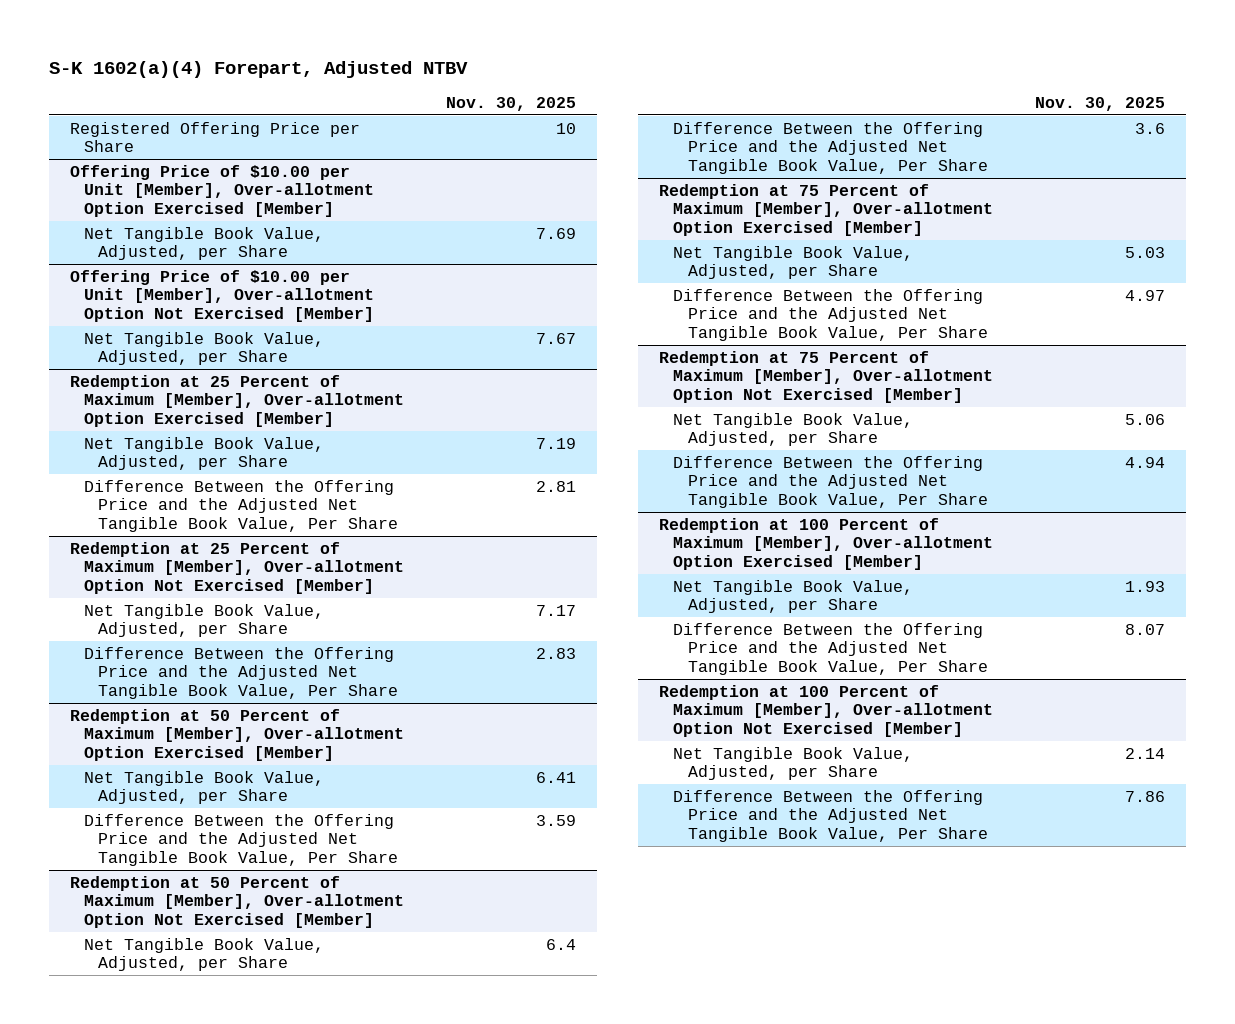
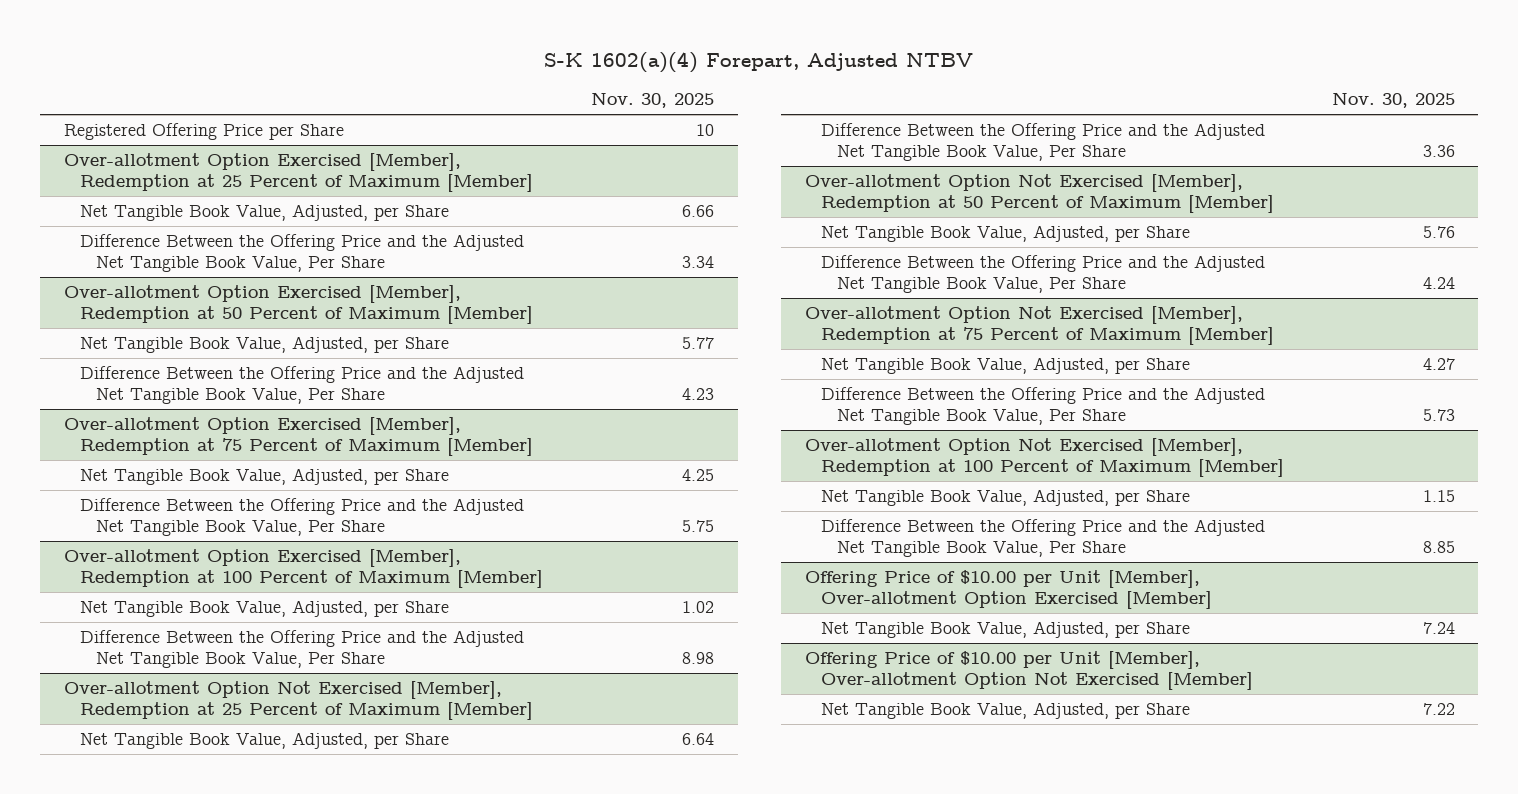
+ Over-allotment Option Exercised [Member], Redemption at 25 Percent of Maximum [Member]
+ Net Tangible Book Value, Adjusted, per Share | 6.66
+ Difference Between the Offering Price and the Adjusted Net Tangible Book Value, Per Share | 3.34
+ Over-allotment Option Exercised [Member], Redemption at 50 Percent of Maximum [Member]
+ Net Tangible Book Value, Adjusted, per Share | 5.77
+ Difference Between the Offering Price and the Adjusted Net Tangible Book Value, Per Share | 4.23
+ Over-allotment Option Exercised [Member], Redemption at 75 Percent of Maximum [Member]
+ Net Tangible Book Value, Adjusted, per Share | 4.25
+ Difference Between the Offering Price and the Adjusted Net Tangible Book Value, Per Share | 5.75
+ Over-allotment Option Exercised [Member], Redemption at 100 Percent of Maximum [Member]
+ Net Tangible Book Value, Adjusted, per Share | 1.02
+ Difference Between the Offering Price and the Adjusted Net Tangible Book Value, Per Share | 8.98
+ Over-allotment Option Not Exercised [Member], Redemption at 25 Percent of Maximum [Member]
+ Net Tangible Book Value, Adjusted, per Share | 6.64
+ Difference Between the Offering Price and the Adjusted Net Tangible Book Value, Per Share | 3.36
+ Over-allotment Option Not Exercised [Member], Redemption at 50 Percent of Maximum [Member]
+ Net Tangible Book Value, Adjusted, per Share | 5.76
+ Difference Between the Offering Price and the Adjusted Net Tangible Book Value, Per Share | 4.24
+ Over-allotment Option Not Exercised [Member], Redemption at 75 Percent of Maximum [Member]
+ Net Tangible Book Value, Adjusted, per Share | 4.27
+ Difference Between the Offering Price and the Adjusted Net Tangible Book Value, Per Share | 5.73
+ Over-allotment Option Not Exercised [Member], Redemption at 100 Percent of Maximum [Member]
+ Net Tangible Book Value, Adjusted, per Share | 1.15
+ Difference Between the Offering Price and the Adjusted Net Tangible Book Value, Per Share | 8.85
@ Offering Price of $10.00 per Unit [Member], Over-allotment Option Exercised [Member]
- Net Tangible Book Value, Adjusted, per Share | 7.69
+ Net Tangible Book Value, Adjusted, per Share | 7.24
@ Offering Price of $10.00 per Unit [Member], Over-allotment Option Not Exercised [Member]
- Net Tangible Book Value, Adjusted, per Share | 7.67
- Redemption at 25 Percent of Maximum [Member], Over-allotment Option Exercised [Member]
- Net Tangible Book Value, Adjusted, per Share | 7.19
- Difference Between the Offering Price and the Adjusted Net Tangible Book Value, Per Share | 2.81
- Redemption at 25 Percent of Maximum [Member], Over-allotment Option Not Exercised [Member]
- Net Tangible Book Value, Adjusted, per Share | 7.17
- Difference Between the Offering Price and the Adjusted Net Tangible Book Value, Per Share | 2.83
- Redemption at 50 Percent of Maximum [Member], Over-allotment Option Exercised [Member]
- Net Tangible Book Value, Adjusted, per Share | 6.41
- Difference Between the Offering Price and the Adjusted Net Tangible Book Value, Per Share | 3.59
- Redemption at 50 Percent of Maximum [Member], Over-allotment Option Not Exercised [Member]
- Net Tangible Book Value, Adjusted, per Share | 6.4
- Difference Between the Offering Price and the Adjusted Net Tangible Book Value, Per Share | 3.6
- Redemption at 75 Percent of Maximum [Member], Over-allotment Option Exercised [Member]
- Net Tangible Book Value, Adjusted, per Share | 5.03
- Difference Between the Offering Price and the Adjusted Net Tangible Book Value, Per Share | 4.97
- Redemption at 75 Percent of Maximum [Member], Over-allotment Option Not Exercised [Member]
- Net Tangible Book Value, Adjusted, per Share | 5.06
- Difference Between the Offering Price and the Adjusted Net Tangible Book Value, Per Share | 4.94
- Redemption at 100 Percent of Maximum [Member], Over-allotment Option Exercised [Member]
- Net Tangible Book Value, Adjusted, per Share | 1.93
- Difference Between the Offering Price and the Adjusted Net Tangible Book Value, Per Share | 8.07
- Redemption at 100 Percent of Maximum [Member], Over-allotment Option Not Exercised [Member]
- Net Tangible Book Value, Adjusted, per Share | 2.14
- Difference Between the Offering Price and the Adjusted Net Tangible Book Value, Per Share | 7.86
@ Offering Price of $10.00 per Unit [Member], Over-allotment Option Not Exercised [Member]
+ Net Tangible Book Value, Adjusted, per Share | 7.22

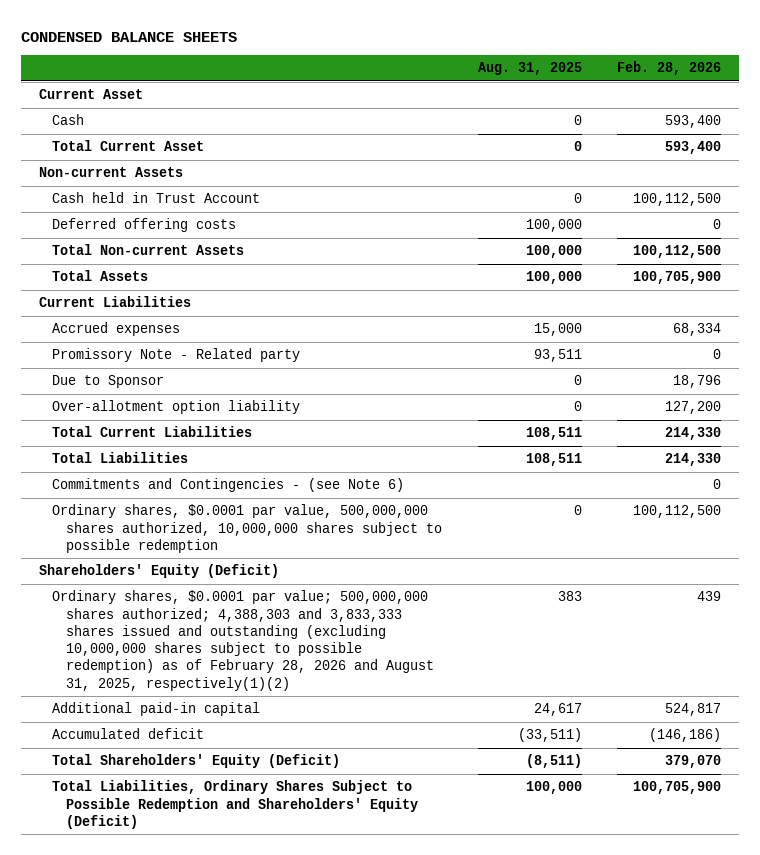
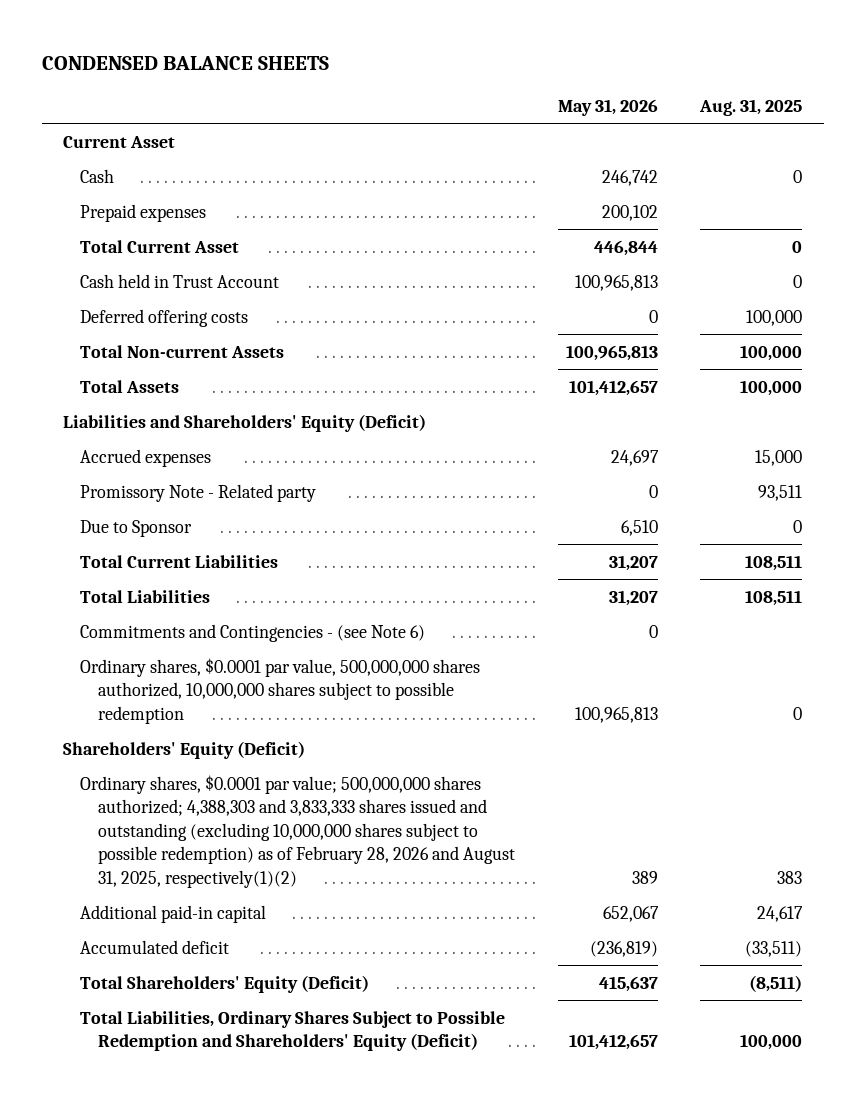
- | Aug. 31, 2025 | Feb. 28, 2026
+ | May 31, 2026 | Aug. 31, 2025
+ Prepaid expenses | 200,102 |
- Non-current Assets
- Current Liabilities
+ Liabilities and Shareholders' Equity (Deficit)
- Over-allotment option liability | 0 | 127,200

